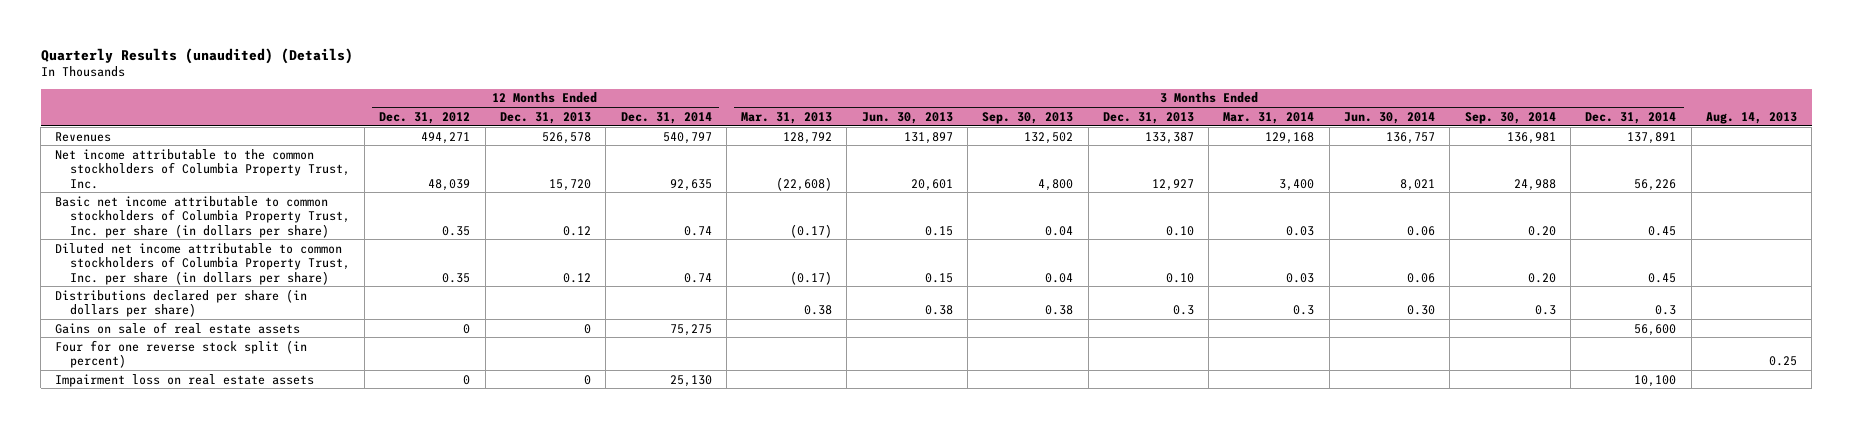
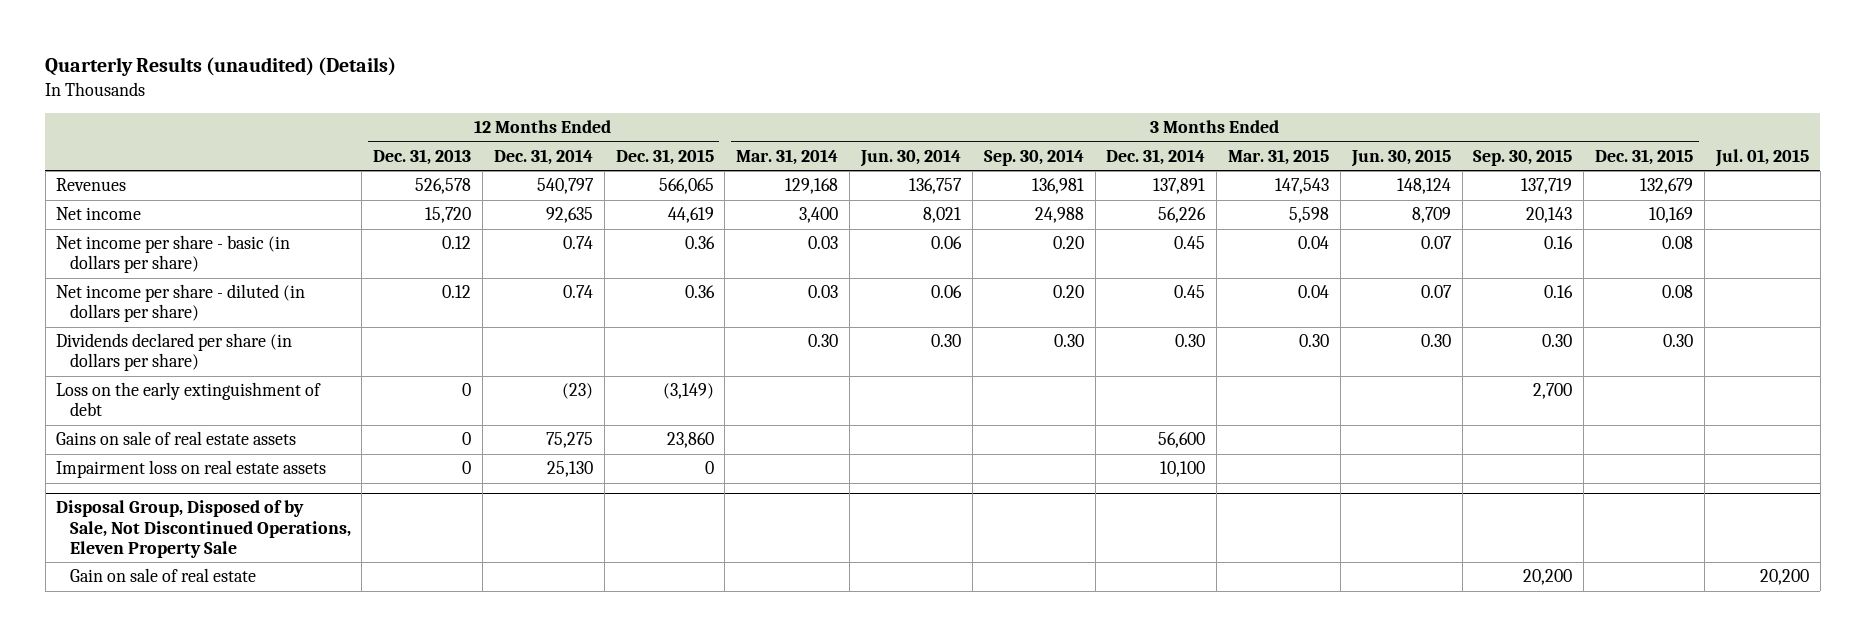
- | 12 Months Ended Dec. 31, 2012 | 12 Months Ended Dec. 31, 2013 | 12 Months Ended Dec. 31, 2014 | 3 Months Ended Mar. 31, 2013 | 3 Months Ended Jun. 30, 2013 | 3 Months Ended Sep. 30, 2013 | 3 Months Ended Dec. 31, 2013 | 3 Months Ended Mar. 31, 2014 | 3 Months Ended Jun. 30, 2014 | 3 Months Ended Sep. 30, 2014 | 3 Months Ended Dec. 31, 2014 | Aug. 14, 2013
+ | 12 Months Ended Dec. 31, 2013 | 12 Months Ended Dec. 31, 2014 | 12 Months Ended Dec. 31, 2015 | 3 Months Ended Mar. 31, 2014 | 3 Months Ended Jun. 30, 2014 | 3 Months Ended Sep. 30, 2014 | 3 Months Ended Dec. 31, 2014 | 3 Months Ended Mar. 31, 2015 | 3 Months Ended Jun. 30, 2015 | 3 Months Ended Sep. 30, 2015 | 3 Months Ended Dec. 31, 2015 | Jul. 01, 2015
- Net income attributable to the common stockholders of Columbia Property Trust, Inc. | 48,039 | 15,720 | 92,635 | (22,608) | 20,601 | 4,800 | 12,927 | 3,400 | 8,021 | 24,988 | 56,226 |
- Basic net income attributable to common stockholders of Columbia Property Trust, Inc. per share (in dollars per share) | 0.35 | 0.12 | 0.74 | (0.17) | 0.15 | 0.04 | 0.10 | 0.03 | 0.06 | 0.20 | 0.45 |
- Diluted net income attributable to common stockholders of Columbia Property Trust, Inc. per share (in dollars per share) | 0.35 | 0.12 | 0.74 | (0.17) | 0.15 | 0.04 | 0.10 | 0.03 | 0.06 | 0.20 | 0.45 |
- Distributions declared per share (in dollars per share) | | | | 0.38 | 0.38 | 0.38 | 0.3 | 0.3 | 0.30 | 0.3 | 0.3 |
+ Net income | 15,720 | 92,635 | 44,619 | 3,400 | 8,021 | 24,988 | 56,226 | 5,598 | 8,709 | 20,143 | 10,169 |
+ Net income per share - basic (in dollars per share) | 0.12 | 0.74 | 0.36 | 0.03 | 0.06 | 0.20 | 0.45 | 0.04 | 0.07 | 0.16 | 0.08 |
+ Net income per share - diluted (in dollars per share) | 0.12 | 0.74 | 0.36 | 0.03 | 0.06 | 0.20 | 0.45 | 0.04 | 0.07 | 0.16 | 0.08 |
+ Dividends declared per share (in dollars per share) | | | | 0.30 | 0.30 | 0.30 | 0.30 | 0.30 | 0.30 | 0.30 | 0.30 |
+ Loss on the early extinguishment of debt | 0 | (23) | (3,149) | | | | | | | 2,700 | |
- Four for one reverse stock split (in percent) | | | | | | | | | | | | 0.25
+ Disposal Group, Disposed of by Sale, Not Discontinued Operations, Eleven Property Sale
+ Gain on sale of real estate | | | | | | | | | | 20,200 | | 20,200

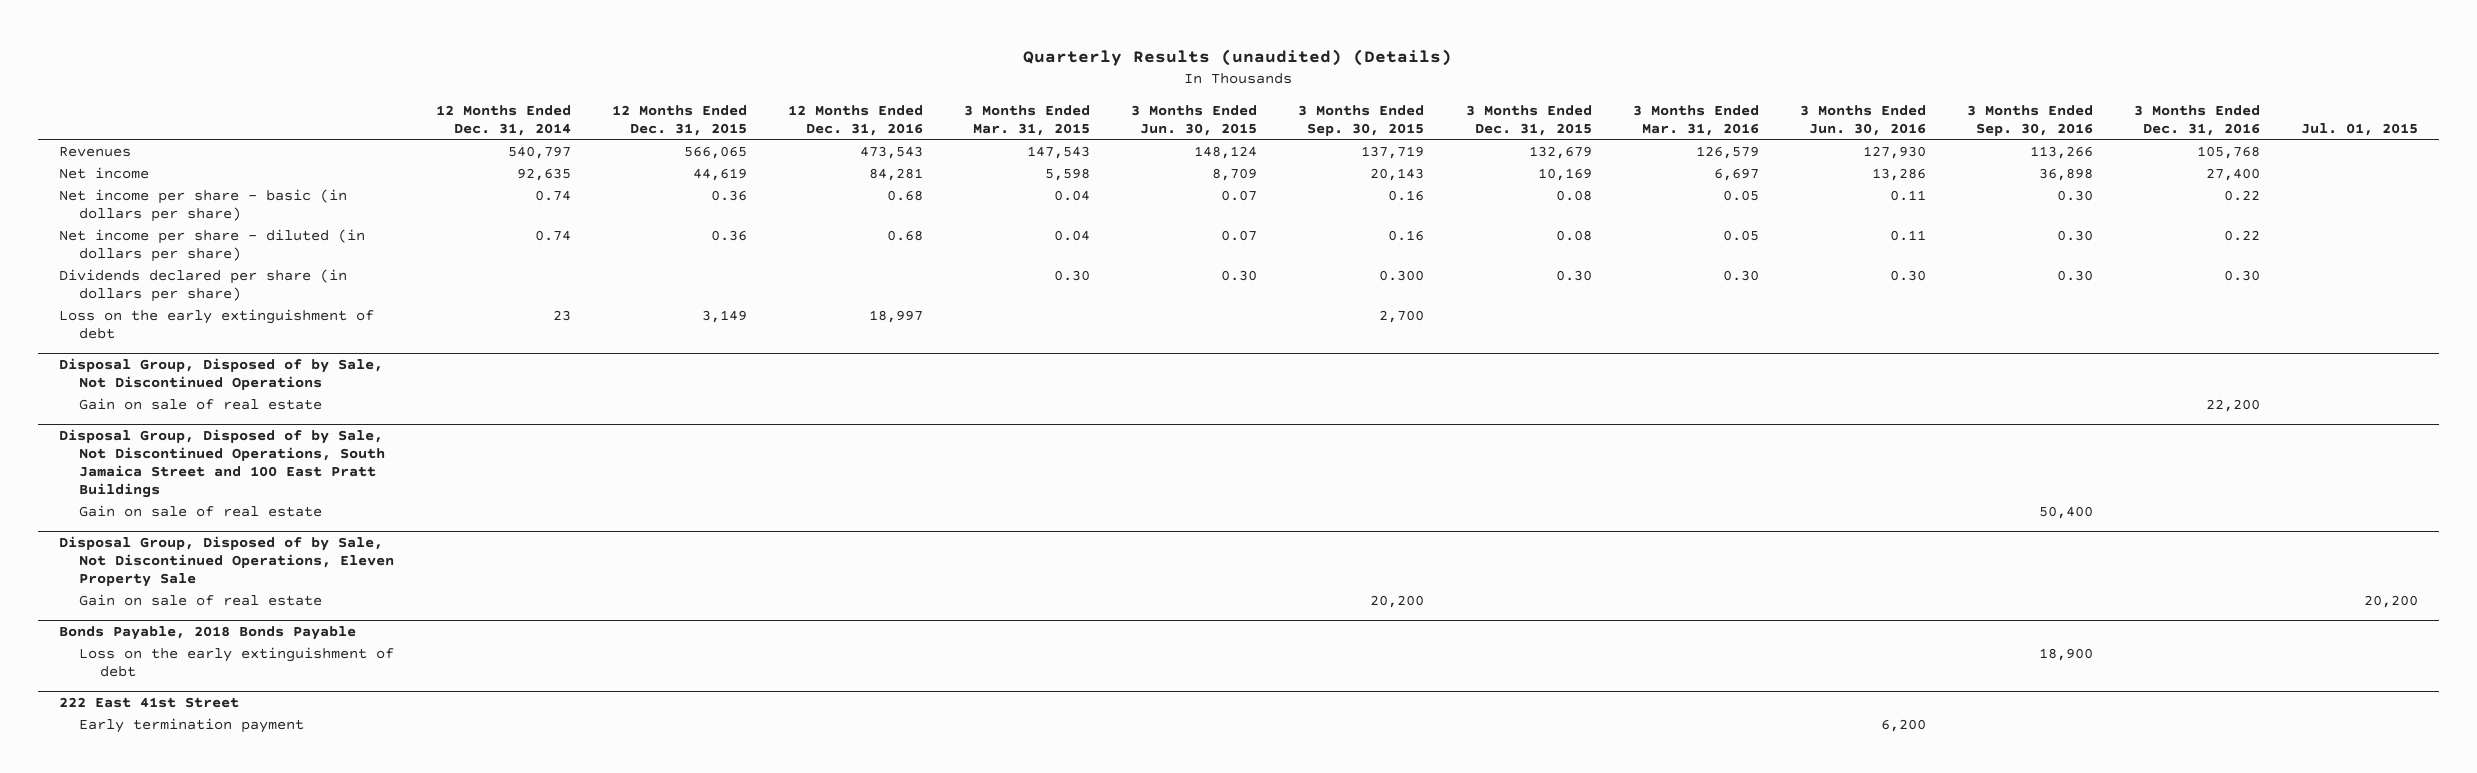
- | 12 Months Ended Dec. 31, 2013 | 12 Months Ended Dec. 31, 2014 | 12 Months Ended Dec. 31, 2015 | 3 Months Ended Mar. 31, 2014 | 3 Months Ended Jun. 30, 2014 | 3 Months Ended Sep. 30, 2014 | 3 Months Ended Dec. 31, 2014 | 3 Months Ended Mar. 31, 2015 | 3 Months Ended Jun. 30, 2015 | 3 Months Ended Sep. 30, 2015 | 3 Months Ended Dec. 31, 2015 | Jul. 01, 2015
+ | 12 Months Ended Dec. 31, 2014 | 12 Months Ended Dec. 31, 2015 | 12 Months Ended Dec. 31, 2016 | 3 Months Ended Mar. 31, 2015 | 3 Months Ended Jun. 30, 2015 | 3 Months Ended Sep. 30, 2015 | 3 Months Ended Dec. 31, 2015 | 3 Months Ended Mar. 31, 2016 | 3 Months Ended Jun. 30, 2016 | 3 Months Ended Sep. 30, 2016 | 3 Months Ended Dec. 31, 2016 | Jul. 01, 2015
- Dividends declared per share (in dollars per share) | | | | 0.30 | 0.30 | 0.30 | 0.30 | 0.30 | 0.30 | 0.30 | 0.30 |
- Loss on the early extinguishment of debt | 0 | (23) | (3,149) | | | | | | | 2,700 | |
- Gains on sale of real estate assets | 0 | 75,275 | 23,860 | | | | 56,600 | | | | |
- Impairment loss on real estate assets | 0 | 25,130 | 0 | | | | 10,100 | | | | |
+ Dividends declared per share (in dollars per share) | | | | 0.30 | 0.30 | 0.300 | 0.30 | 0.30 | 0.30 | 0.30 | 0.30 |
+ Loss on the early extinguishment of debt | 23 | 3,149 | 18,997 | | | 2,700 | | | | | |
+ Disposal Group, Disposed of by Sale, Not Discontinued Operations
+ Gain on sale of real estate | | | | | | | | | | | 22,200 |
+ Disposal Group, Disposed of by Sale, Not Discontinued Operations, South Jamaica Street and 100 East Pratt Buildings
+ Gain on sale of real estate | | | | | | | | | | 50,400 | |
+ Bonds Payable, 2018 Bonds Payable
+ Loss on the early extinguishment of debt | | | | | | | | | | 18,900 | |
+ 222 East 41st Street
+ Early termination payment | | | | | | | | | 6,200 | | |

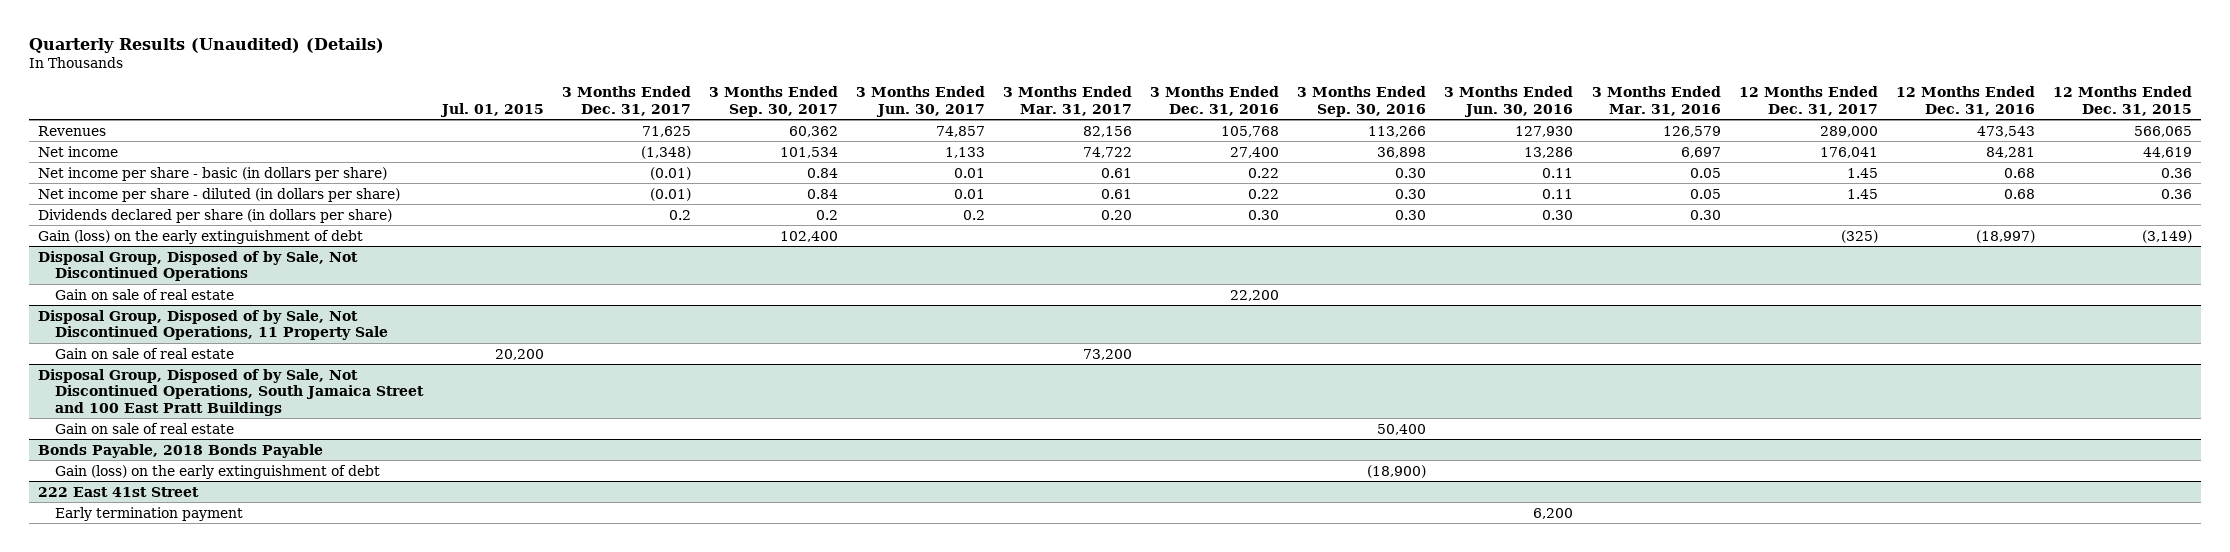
- Quarterly Results (unaudited) (Details)
+ Quarterly Results (Unaudited) (Details)
- | 12 Months Ended Dec. 31, 2014 | 12 Months Ended Dec. 31, 2015 | 12 Months Ended Dec. 31, 2016 | 3 Months Ended Mar. 31, 2015 | 3 Months Ended Jun. 30, 2015 | 3 Months Ended Sep. 30, 2015 | 3 Months Ended Dec. 31, 2015 | 3 Months Ended Mar. 31, 2016 | 3 Months Ended Jun. 30, 2016 | 3 Months Ended Sep. 30, 2016 | 3 Months Ended Dec. 31, 2016 | Jul. 01, 2015
+ | Jul. 01, 2015 | 3 Months Ended Dec. 31, 2017 | 3 Months Ended Sep. 30, 2017 | 3 Months Ended Jun. 30, 2017 | 3 Months Ended Mar. 31, 2017 | 3 Months Ended Dec. 31, 2016 | 3 Months Ended Sep. 30, 2016 | 3 Months Ended Jun. 30, 2016 | 3 Months Ended Mar. 31, 2016 | 12 Months Ended Dec. 31, 2017 | 12 Months Ended Dec. 31, 2016 | 12 Months Ended Dec. 31, 2015
- Loss on the early extinguishment of debt | 23 | 3,149 | 18,997 | | | 2,700 | | | | | |
+ Gain (loss) on the early extinguishment of debt | | | 102,400 | | | | | | | (325) | (18,997) | (3,149)
+ Disposal Group, Disposed of by Sale, Not Discontinued Operations, 11 Property Sale
+ Gain on sale of real estate | 20,200 | | | | 73,200 | | | | | | |
- Disposal Group, Disposed of by Sale, Not Discontinued Operations, Eleven Property Sale
- Gain on sale of real estate | | | | | | 20,200 | | | | | | 20,200
@ Bonds Payable, 2018 Bonds Payable
- Loss on the early extinguishment of debt | | | | | | | | | | 18,900 | |
+ Gain (loss) on the early extinguishment of debt | | | | | | | (18,900) | | | | |

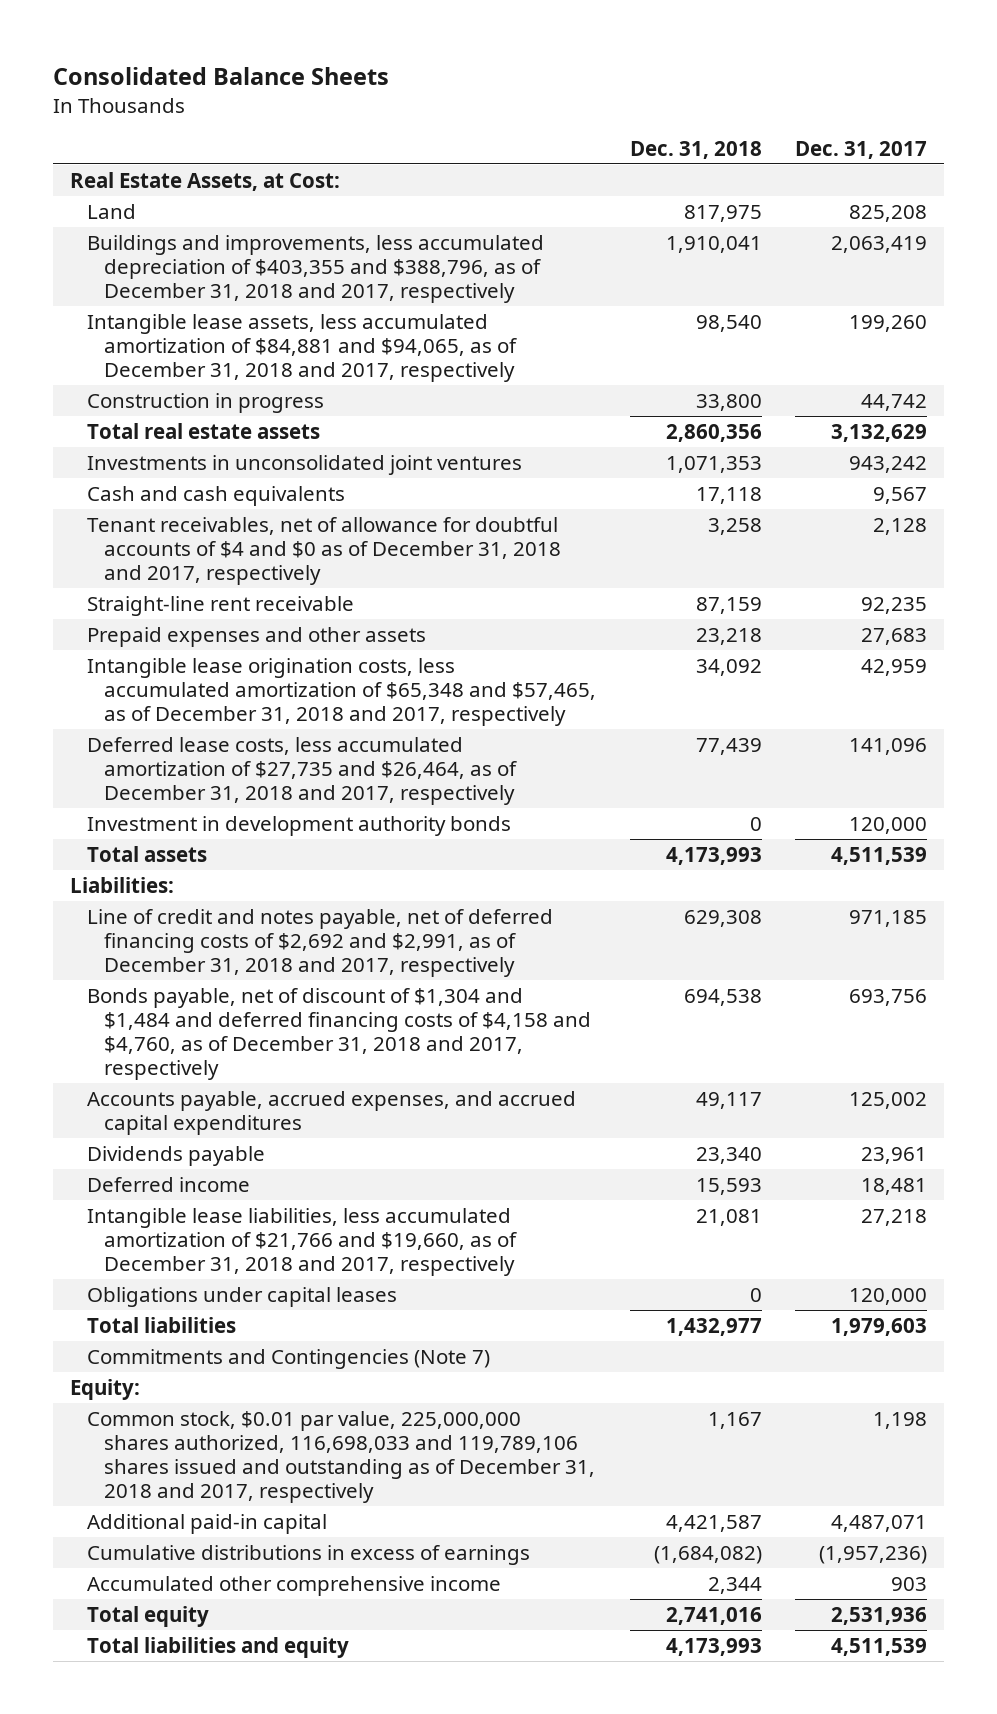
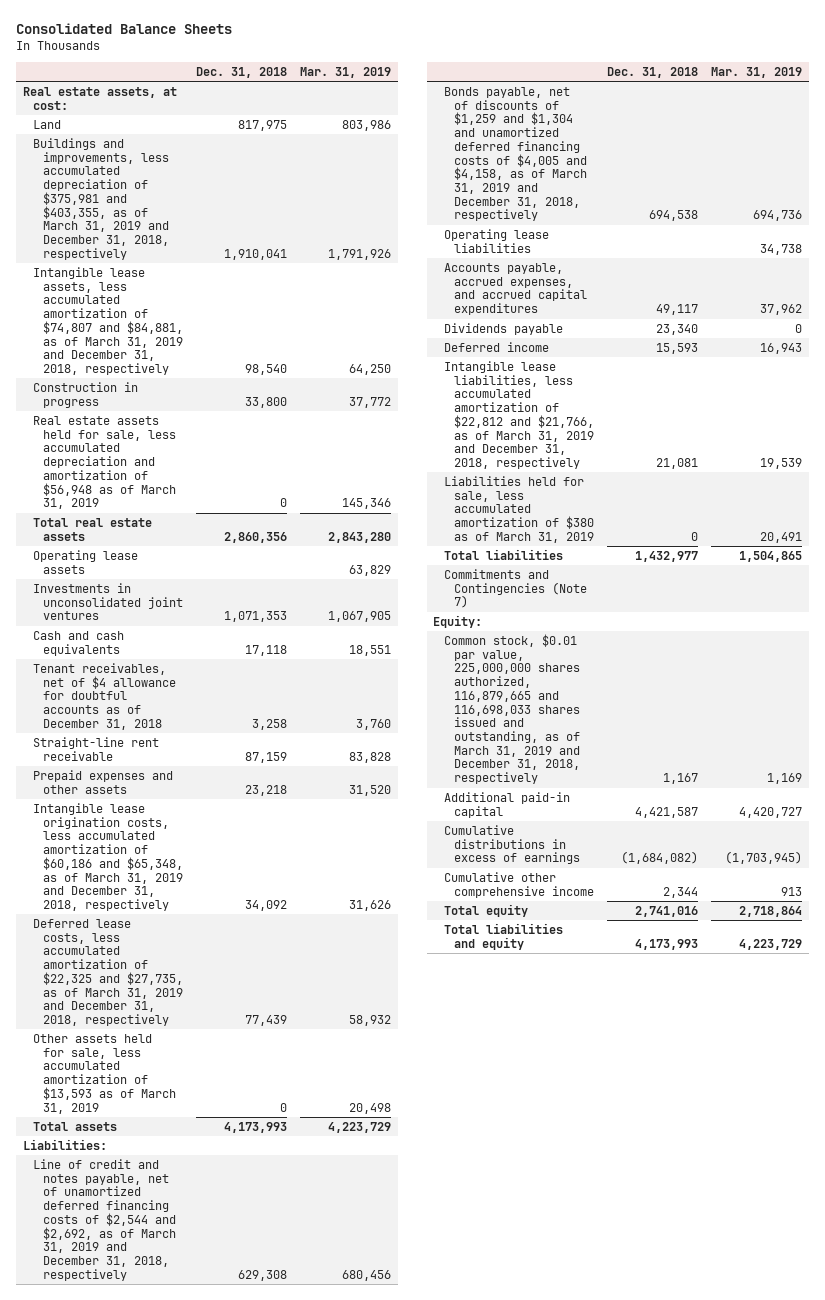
- | Dec. 31, 2018 | Dec. 31, 2017
+ | Dec. 31, 2018 | Mar. 31, 2019
- Real Estate Assets, at Cost:
+ Real estate assets, at cost:
- Buildings and improvements, less accumulated depreciation of $403,355 and $388,796, as of December 31, 2018 and 2017, respectively | 1,910,041 | 2,063,419
- Intangible lease assets, less accumulated amortization of $84,881 and $94,065, as of December 31, 2018 and 2017, respectively | 98,540 | 199,260
+ Buildings and improvements, less accumulated depreciation of $375,981 and $403,355, as of March 31, 2019 and December 31, 2018, respectively | 1,910,041 | 1,791,926
+ Intangible lease assets, less accumulated amortization of $74,807 and $84,881, as of March 31, 2019 and December 31, 2018, respectively | 98,540 | 64,250
+ Real estate assets held for sale, less accumulated depreciation and amortization of $56,948 as of March 31, 2019 | 0 | 145,346
+ Operating lease assets | | 63,829
- Tenant receivables, net of allowance for doubtful accounts of $4 and $0 as of December 31, 2018 and 2017, respectively | 3,258 | 2,128
+ Tenant receivables, net of $4 allowance for doubtful accounts as of December 31, 2018 | 3,258 | 3,760
- Intangible lease origination costs, less accumulated amortization of $65,348 and $57,465, as of December 31, 2018 and 2017, respectively | 34,092 | 42,959
- Deferred lease costs, less accumulated amortization of $27,735 and $26,464, as of December 31, 2018 and 2017, respectively | 77,439 | 141,096
- Investment in development authority bonds | 0 | 120,000
+ Intangible lease origination costs, less accumulated amortization of $60,186 and $65,348, as of March 31, 2019 and December 31, 2018, respectively | 34,092 | 31,626
+ Deferred lease costs, less accumulated amortization of $22,325 and $27,735, as of March 31, 2019 and December 31, 2018, respectively | 77,439 | 58,932
+ Other assets held for sale, less accumulated amortization of $13,593 as of March 31, 2019 | 0 | 20,498
- Line of credit and notes payable, net of deferred financing costs of $2,692 and $2,991, as of December 31, 2018 and 2017, respectively | 629,308 | 971,185
- Bonds payable, net of discount of $1,304 and $1,484 and deferred financing costs of $4,158 and $4,760, as of December 31, 2018 and 2017, respectively | 694,538 | 693,756
+ Line of credit and notes payable, net of unamortized deferred financing costs of $2,544 and $2,692, as of March 31, 2019 and December 31, 2018, respectively | 629,308 | 680,456
+ Bonds payable, net of discounts of $1,259 and $1,304 and unamortized deferred financing costs of $4,005 and $4,158, as of March 31, 2019 and December 31, 2018, respectively | 694,538 | 694,736
+ Operating lease liabilities | | 34,738
- Intangible lease liabilities, less accumulated amortization of $21,766 and $19,660, as of December 31, 2018 and 2017, respectively | 21,081 | 27,218
- Obligations under capital leases | 0 | 120,000
+ Intangible lease liabilities, less accumulated amortization of $22,812 and $21,766, as of March 31, 2019 and December 31, 2018, respectively | 21,081 | 19,539
+ Liabilities held for sale, less accumulated amortization of $380 as of March 31, 2019 | 0 | 20,491
- Common stock, $0.01 par value, 225,000,000 shares authorized, 116,698,033 and 119,789,106 shares issued and outstanding as of December 31, 2018 and 2017, respectively | 1,167 | 1,198
+ Common stock, $0.01 par value, 225,000,000 shares authorized, 116,879,665 and 116,698,033 shares issued and outstanding, as of March 31, 2019 and December 31, 2018, respectively | 1,167 | 1,169
- Accumulated other comprehensive income | 2,344 | 903
+ Cumulative other comprehensive income | 2,344 | 913

